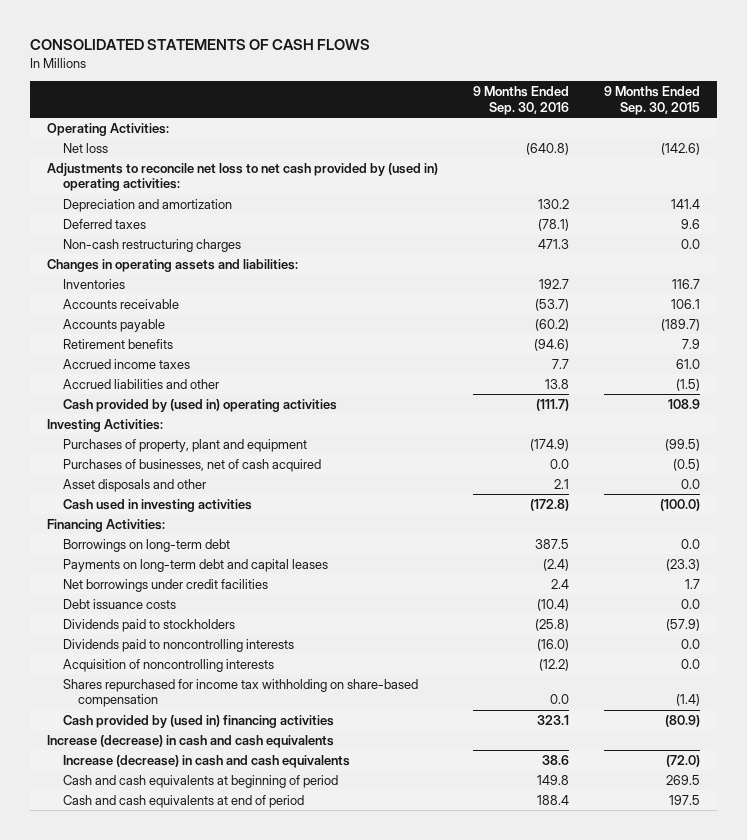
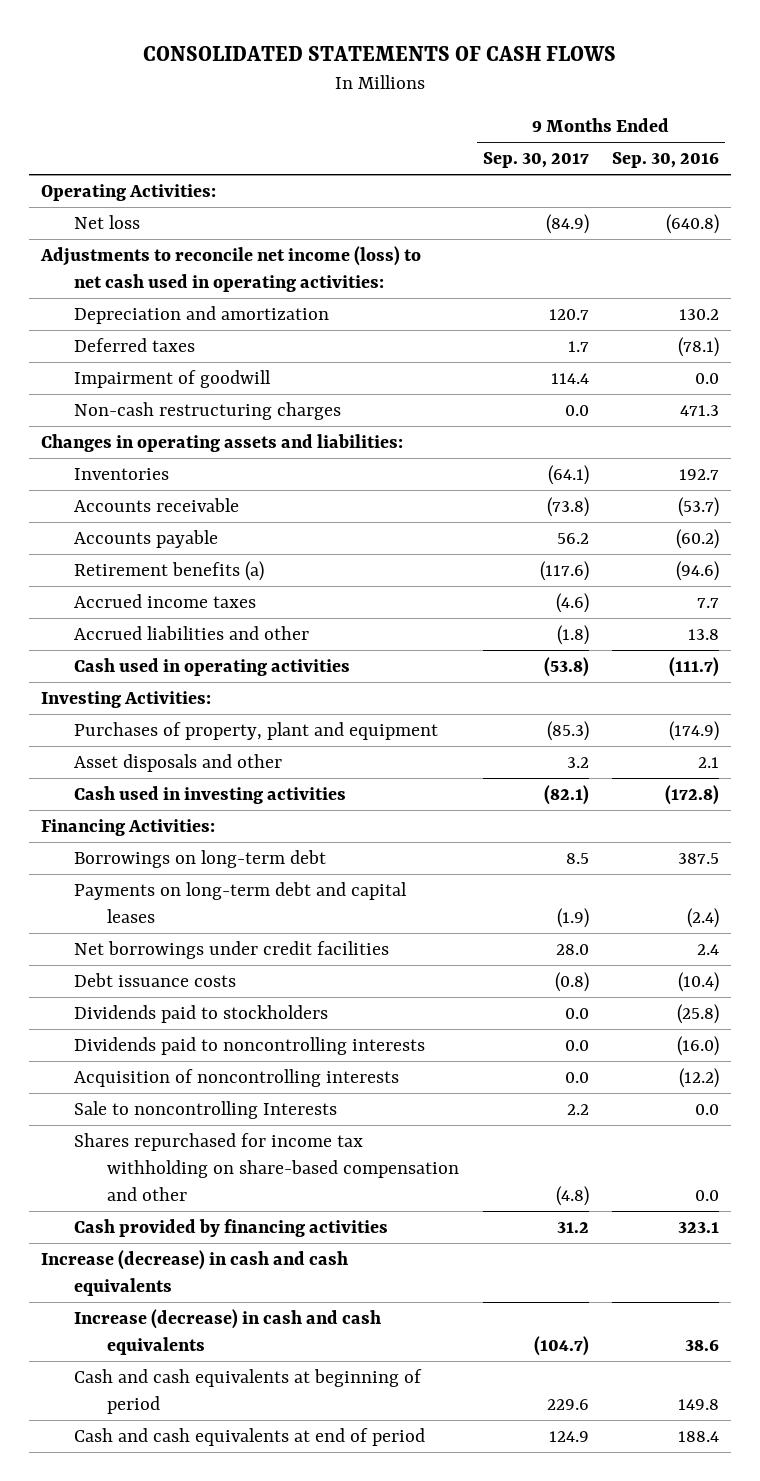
- | 9 Months Ended Sep. 30, 2016 | 9 Months Ended Sep. 30, 2015
+ | 9 Months Ended Sep. 30, 2017 | 9 Months Ended Sep. 30, 2016
- Adjustments to reconcile net loss to net cash provided by (used in) operating activities:
+ Adjustments to reconcile net income (loss) to net cash used in operating activities:
+ Impairment of goodwill | 114.4 | 0.0
- Retirement benefits | (94.6) | 7.9
+ Retirement benefits (a) | (117.6) | (94.6)
- Cash provided by (used in) operating activities | (111.7) | 108.9
+ Cash used in operating activities | (53.8) | (111.7)
- Purchases of businesses, net of cash acquired | 0.0 | (0.5)
- Shares repurchased for income tax withholding on share-based compensation | 0.0 | (1.4)
- Cash provided by (used in) financing activities | 323.1 | (80.9)
+ Sale to noncontrolling Interests | 2.2 | 0.0
+ Shares repurchased for income tax withholding on share-based compensation and other | (4.8) | 0.0
+ Cash provided by financing activities | 31.2 | 323.1

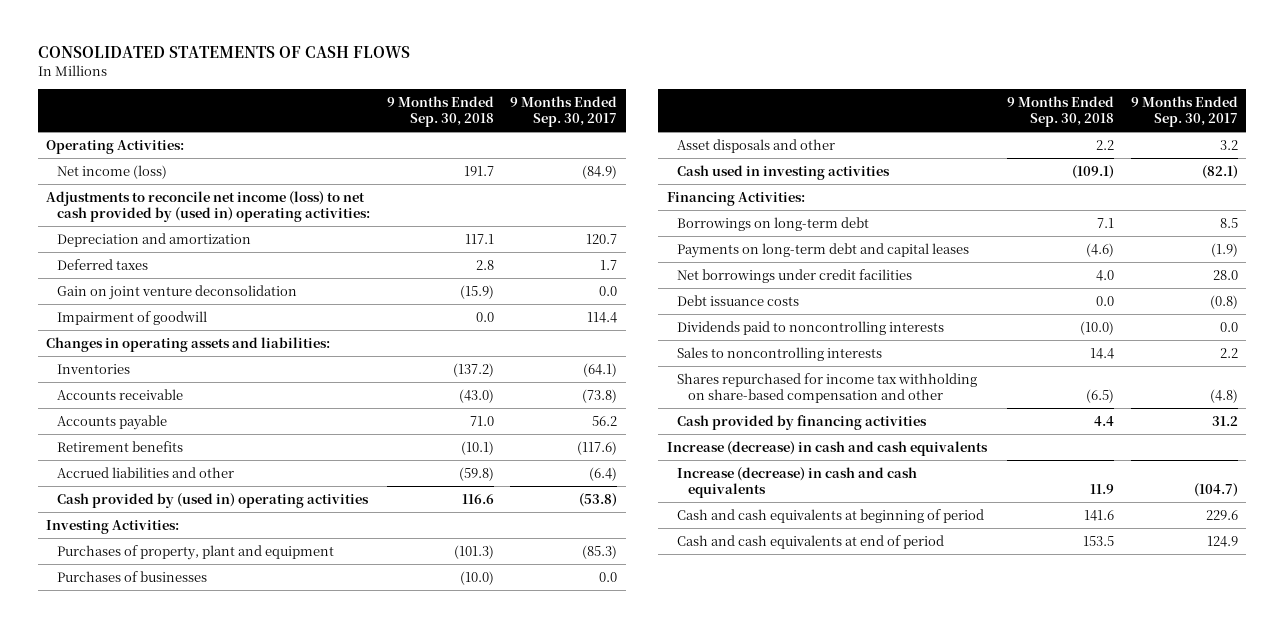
- | 9 Months Ended Sep. 30, 2017 | 9 Months Ended Sep. 30, 2016
+ | 9 Months Ended Sep. 30, 2018 | 9 Months Ended Sep. 30, 2017
- Net loss | (84.9) | (640.8)
- Adjustments to reconcile net income (loss) to net cash used in operating activities:
+ Net income (loss) | 191.7 | (84.9)
+ Adjustments to reconcile net income (loss) to net cash provided by (used in) operating activities:
+ Gain on joint venture deconsolidation | (15.9) | 0.0
- Non-cash restructuring charges | 0.0 | 471.3
- Retirement benefits (a) | (117.6) | (94.6)
- Accrued income taxes | (4.6) | 7.7
- Accrued liabilities and other | (1.8) | 13.8
- Cash used in operating activities | (53.8) | (111.7)
+ Retirement benefits | (10.1) | (117.6)
+ Accrued liabilities and other | (59.8) | (6.4)
+ Cash provided by (used in) operating activities | 116.6 | (53.8)
+ Purchases of businesses | (10.0) | 0.0
- Dividends paid to stockholders | 0.0 | (25.8)
- Acquisition of noncontrolling interests | 0.0 | (12.2)
- Sale to noncontrolling Interests | 2.2 | 0.0
+ Sales to noncontrolling interests | 14.4 | 2.2

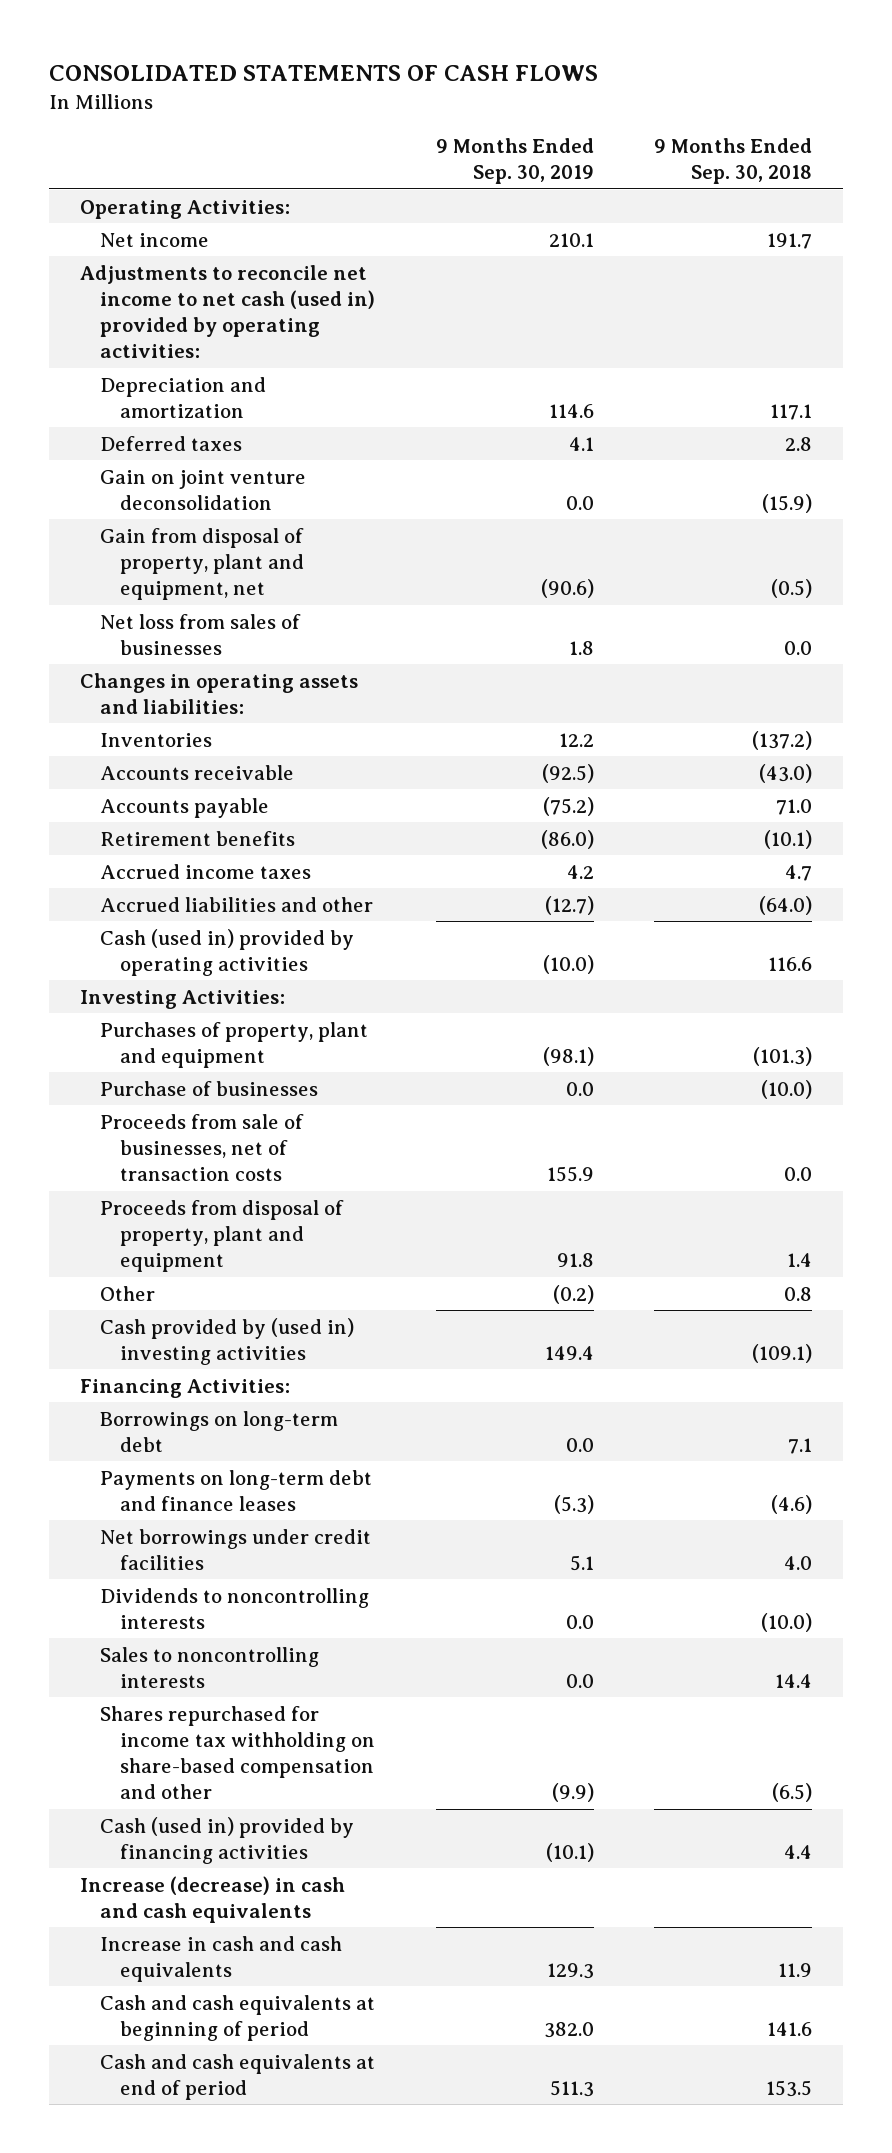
- | 9 Months Ended Sep. 30, 2018 | 9 Months Ended Sep. 30, 2017
+ | 9 Months Ended Sep. 30, 2019 | 9 Months Ended Sep. 30, 2018
- Net income (loss) | 191.7 | (84.9)
- Adjustments to reconcile net income (loss) to net cash provided by (used in) operating activities:
+ Net income | 210.1 | 191.7
+ Adjustments to reconcile net income to net cash (used in) provided by operating activities:
- Impairment of goodwill | 0.0 | 114.4
+ Gain from disposal of property, plant and equipment, net | (90.6) | (0.5)
+ Net loss from sales of businesses | 1.8 | 0.0
- Accrued liabilities and other | (59.8) | (6.4)
- Cash provided by (used in) operating activities | 116.6 | (53.8)
+ Accrued income taxes | 4.2 | 4.7
+ Accrued liabilities and other | (12.7) | (64.0)
+ Cash (used in) provided by operating activities | (10.0) | 116.6
- Purchases of businesses | (10.0) | 0.0
- Asset disposals and other | 2.2 | 3.2
- Cash used in investing activities | (109.1) | (82.1)
+ Purchase of businesses | 0.0 | (10.0)
+ Proceeds from sale of businesses, net of transaction costs | 155.9 | 0.0
+ Proceeds from disposal of property, plant and equipment | 91.8 | 1.4
+ Other | (0.2) | 0.8
+ Cash provided by (used in) investing activities | 149.4 | (109.1)
- Payments on long-term debt and capital leases | (4.6) | (1.9)
+ Payments on long-term debt and finance leases | (5.3) | (4.6)
- Debt issuance costs | 0.0 | (0.8)
- Dividends paid to noncontrolling interests | (10.0) | 0.0
+ Dividends to noncontrolling interests | 0.0 | (10.0)
- Cash provided by financing activities | 4.4 | 31.2
+ Cash (used in) provided by financing activities | (10.1) | 4.4
- Increase (decrease) in cash and cash equivalents | 11.9 | (104.7)
+ Increase in cash and cash equivalents | 129.3 | 11.9

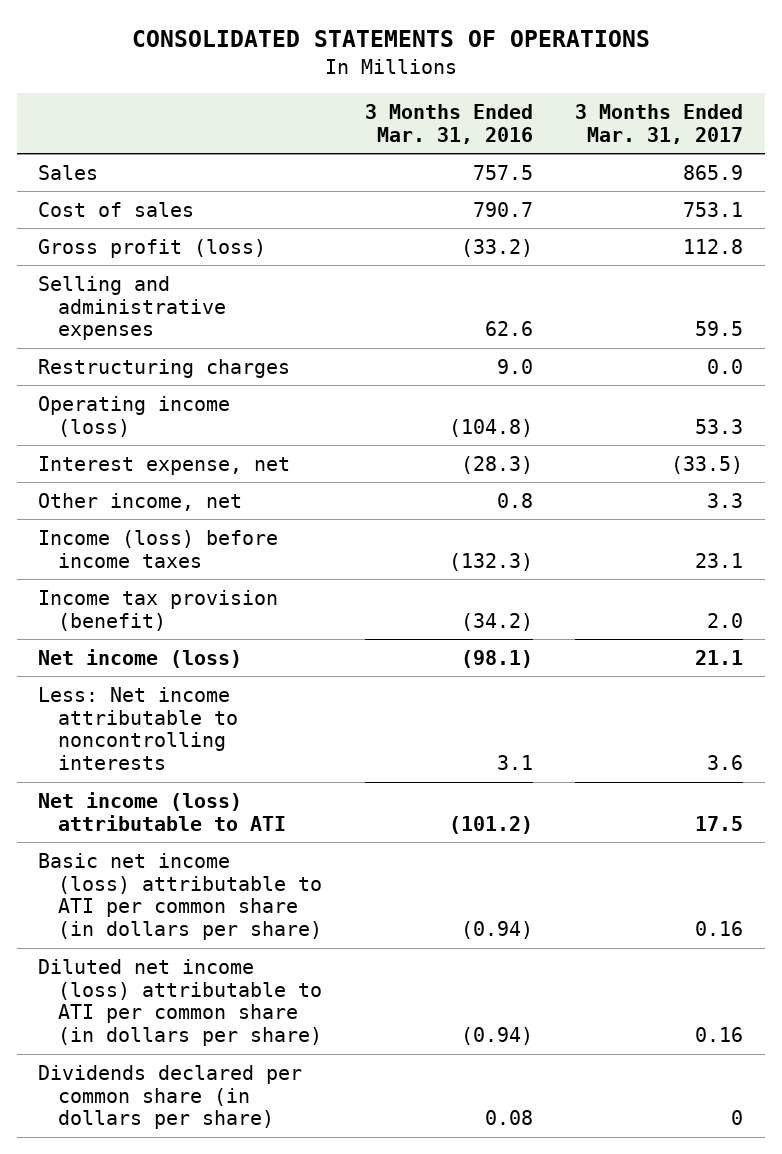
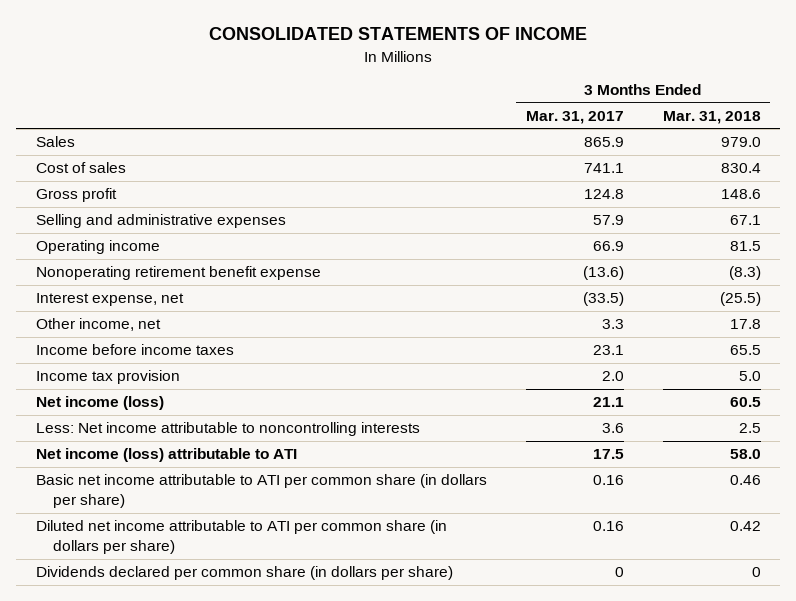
- CONSOLIDATED STATEMENTS OF OPERATIONS
+ CONSOLIDATED STATEMENTS OF INCOME
- | 3 Months Ended Mar. 31, 2016 | 3 Months Ended Mar. 31, 2017
+ | 3 Months Ended Mar. 31, 2017 | 3 Months Ended Mar. 31, 2018
- Cost of sales | 790.7 | 753.1
- Gross profit (loss) | (33.2) | 112.8
- Selling and administrative expenses | 62.6 | 59.5
- Restructuring charges | 9.0 | 0.0
- Operating income (loss) | (104.8) | 53.3
+ Cost of sales | 741.1 | 830.4
+ Gross profit | 124.8 | 148.6
+ Selling and administrative expenses | 57.9 | 67.1
+ Operating income | 66.9 | 81.5
+ Nonoperating retirement benefit expense | (13.6) | (8.3)
- Income (loss) before income taxes | (132.3) | 23.1
- Income tax provision (benefit) | (34.2) | 2.0
+ Income before income taxes | 23.1 | 65.5
+ Income tax provision | 2.0 | 5.0
- Basic net income (loss) attributable to ATI per common share (in dollars per share) | (0.94) | 0.16
- Diluted net income (loss) attributable to ATI per common share (in dollars per share) | (0.94) | 0.16
+ Basic net income attributable to ATI per common share (in dollars per share) | 0.16 | 0.46
+ Diluted net income attributable to ATI per common share (in dollars per share) | 0.16 | 0.42

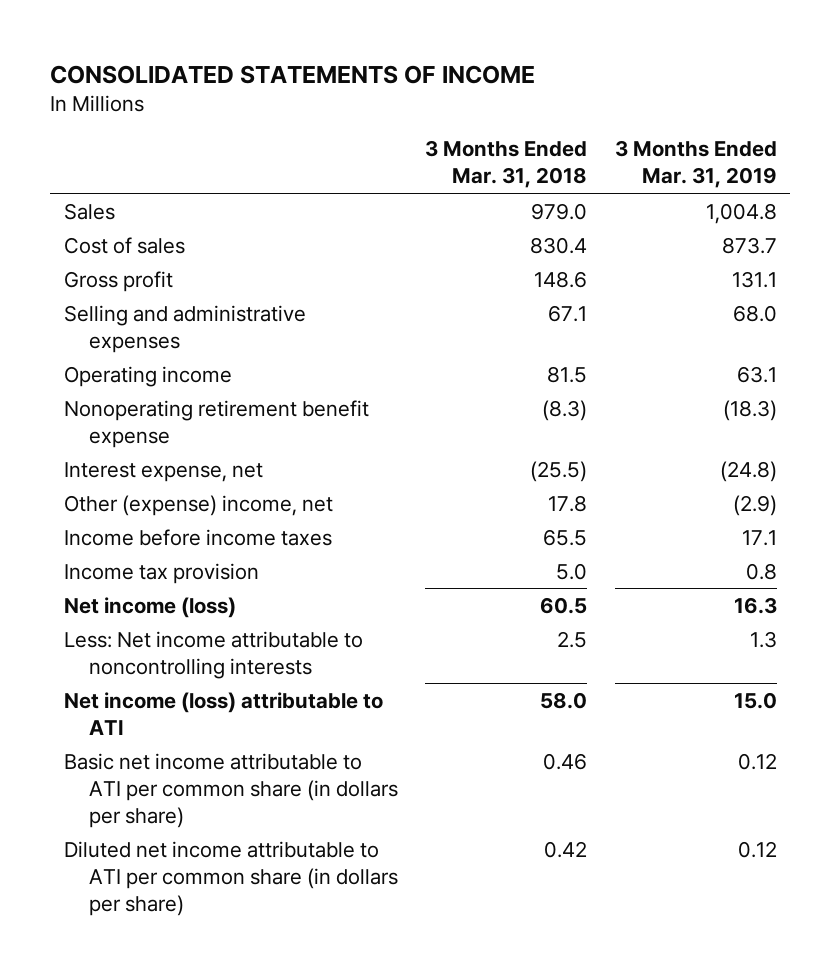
- | 3 Months Ended Mar. 31, 2017 | 3 Months Ended Mar. 31, 2018
+ | 3 Months Ended Mar. 31, 2018 | 3 Months Ended Mar. 31, 2019
- Other income, net | 3.3 | 17.8
+ Other (expense) income, net | 17.8 | (2.9)
- Dividends declared per common share (in dollars per share) | 0 | 0

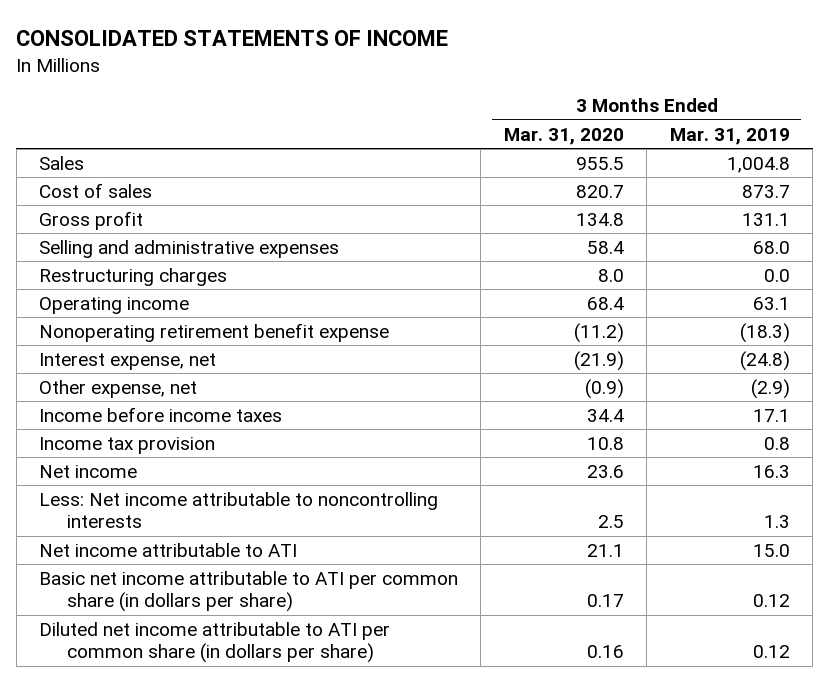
- | 3 Months Ended Mar. 31, 2018 | 3 Months Ended Mar. 31, 2019
+ | 3 Months Ended Mar. 31, 2020 | 3 Months Ended Mar. 31, 2019
+ Restructuring charges | 8.0 | 0.0
- Other (expense) income, net | 17.8 | (2.9)
+ Other expense, net | (0.9) | (2.9)
- Net income (loss) | 60.5 | 16.3
+ Net income | 23.6 | 16.3
- Net income (loss) attributable to ATI | 58.0 | 15.0
+ Net income attributable to ATI | 21.1 | 15.0

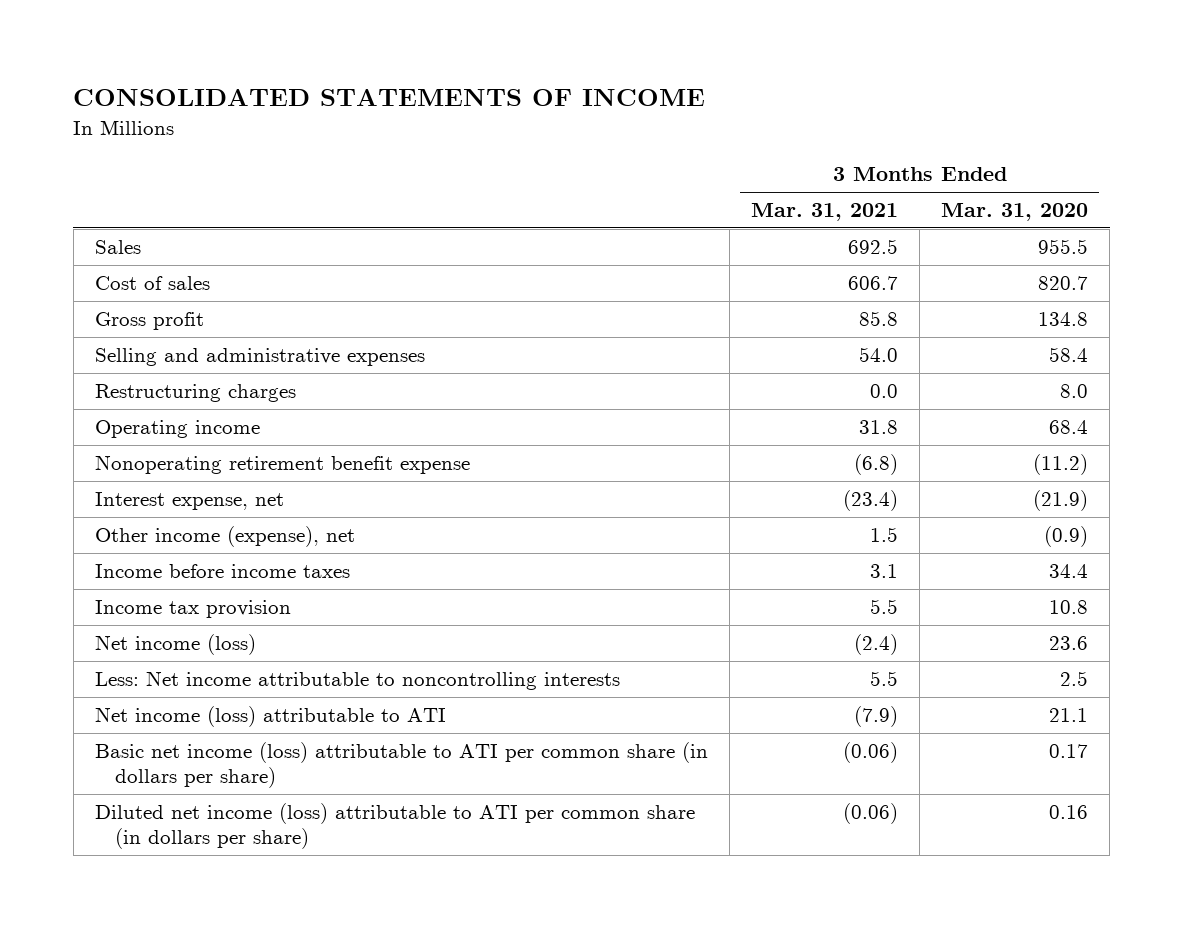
- | 3 Months Ended Mar. 31, 2020 | 3 Months Ended Mar. 31, 2019
+ | 3 Months Ended Mar. 31, 2021 | 3 Months Ended Mar. 31, 2020
- Other expense, net | (0.9) | (2.9)
+ Other income (expense), net | 1.5 | (0.9)
- Net income | 23.6 | 16.3
+ Net income (loss) | (2.4) | 23.6
- Net income attributable to ATI | 21.1 | 15.0
- Basic net income attributable to ATI per common share (in dollars per share) | 0.17 | 0.12
- Diluted net income attributable to ATI per common share (in dollars per share) | 0.16 | 0.12
+ Net income (loss) attributable to ATI | (7.9) | 21.1
+ Basic net income (loss) attributable to ATI per common share (in dollars per share) | (0.06) | 0.17
+ Diluted net income (loss) attributable to ATI per common share (in dollars per share) | (0.06) | 0.16

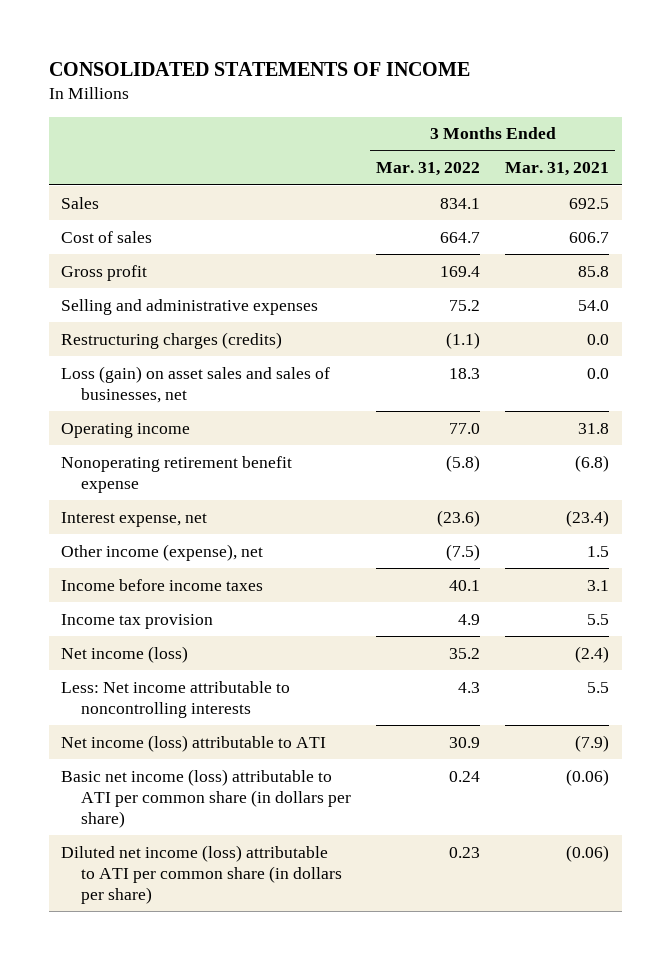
- | 3 Months Ended Mar. 31, 2021 | 3 Months Ended Mar. 31, 2020
+ | 3 Months Ended Mar. 31, 2022 | 3 Months Ended Mar. 31, 2021
- Restructuring charges | 0.0 | 8.0
+ Restructuring charges (credits) | (1.1) | 0.0
+ Loss (gain) on asset sales and sales of businesses, net | 18.3 | 0.0

